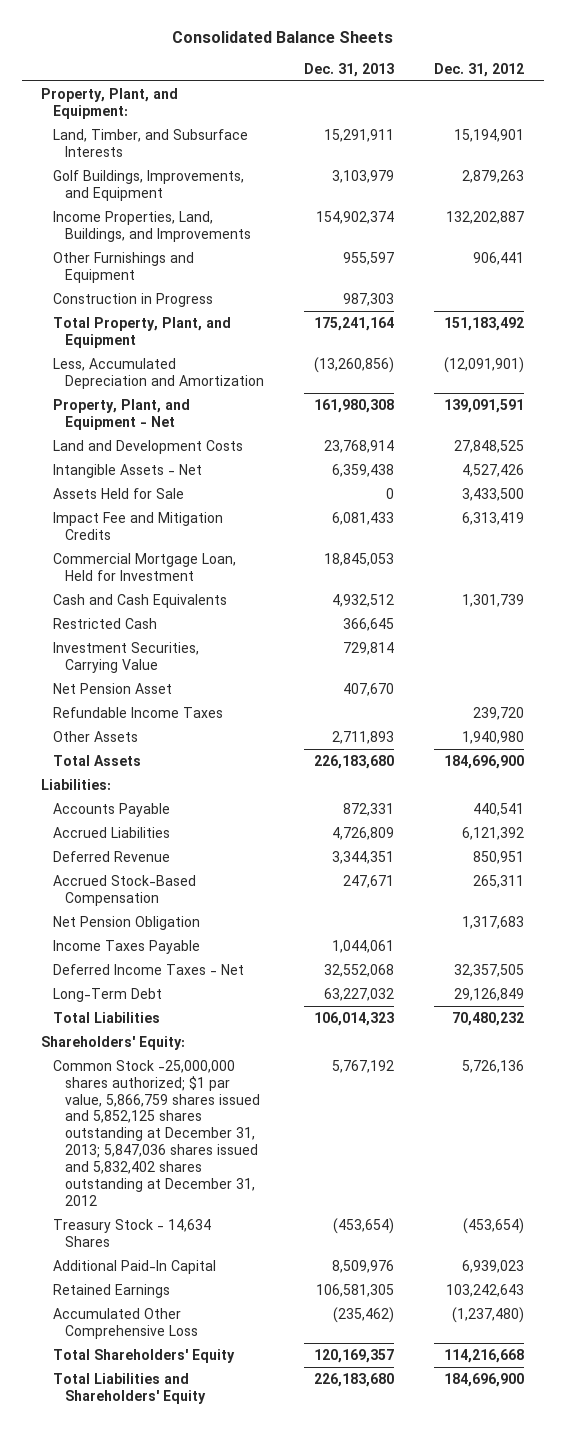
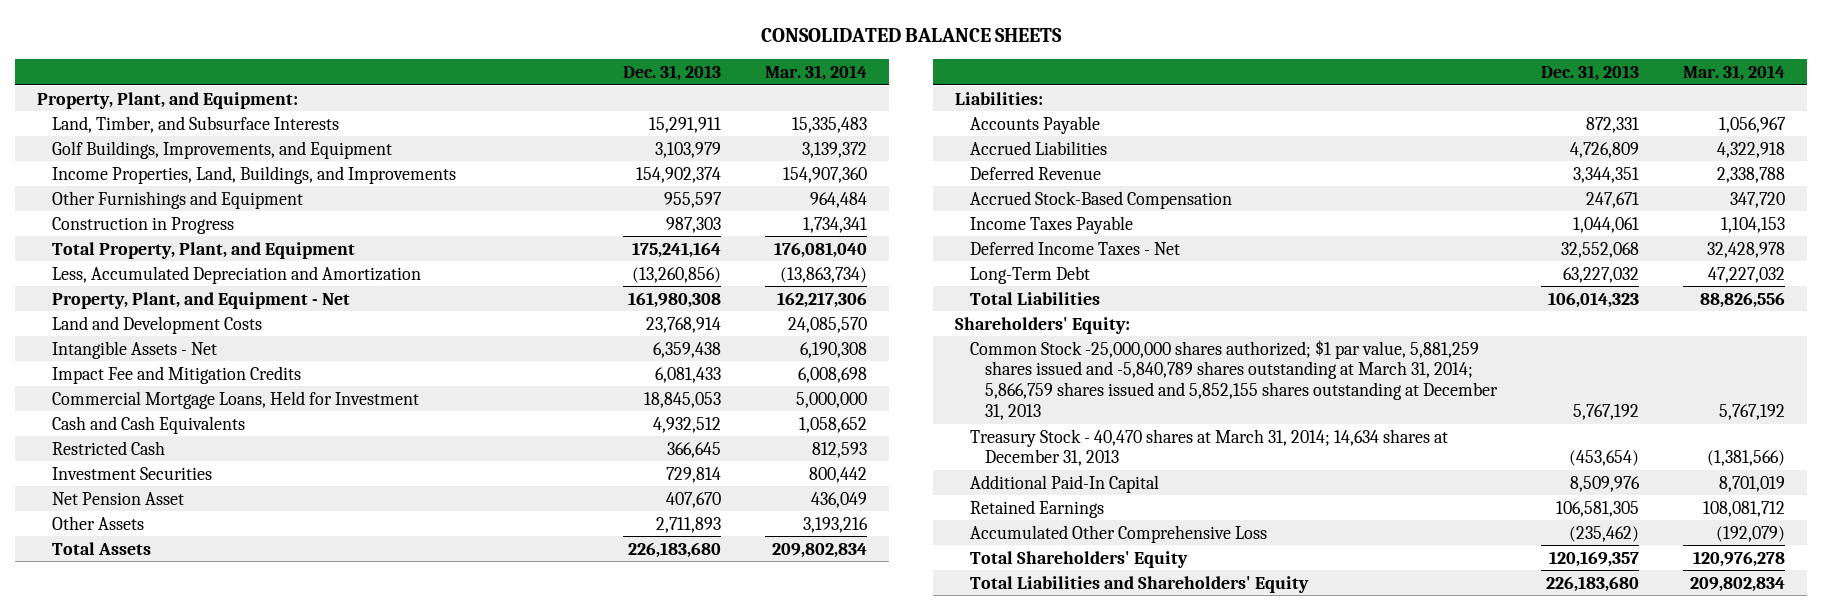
- Consolidated Balance Sheets
+ CONSOLIDATED BALANCE SHEETS
- | Dec. 31, 2013 | Dec. 31, 2012
+ | Dec. 31, 2013 | Mar. 31, 2014
- Assets Held for Sale | 0 | 3,433,500
- Commercial Mortgage Loan, Held for Investment | 18,845,053 |
+ Commercial Mortgage Loans, Held for Investment | 18,845,053 | 5,000,000
- Investment Securities, Carrying Value | 729,814 |
+ Investment Securities | 729,814 | 800,442
- Refundable Income Taxes | | 239,720
- Net Pension Obligation | | 1,317,683
- Common Stock -25,000,000 shares authorized; $1 par value, 5,866,759 shares issued and 5,852,125 shares outstanding at December 31, 2013; 5,847,036 shares issued and 5,832,402 shares outstanding at December 31, 2012 | 5,767,192 | 5,726,136
- Treasury Stock - 14,634 Shares | (453,654) | (453,654)
+ Common Stock -25,000,000 shares authorized; $1 par value, 5,881,259 shares issued and -5,840,789 shares outstanding at March 31, 2014; 5,866,759 shares issued and 5,852,155 shares outstanding at December 31, 2013 | 5,767,192 | 5,767,192
+ Treasury Stock - 40,470 shares at March 31, 2014; 14,634 shares at December 31, 2013 | (453,654) | (1,381,566)

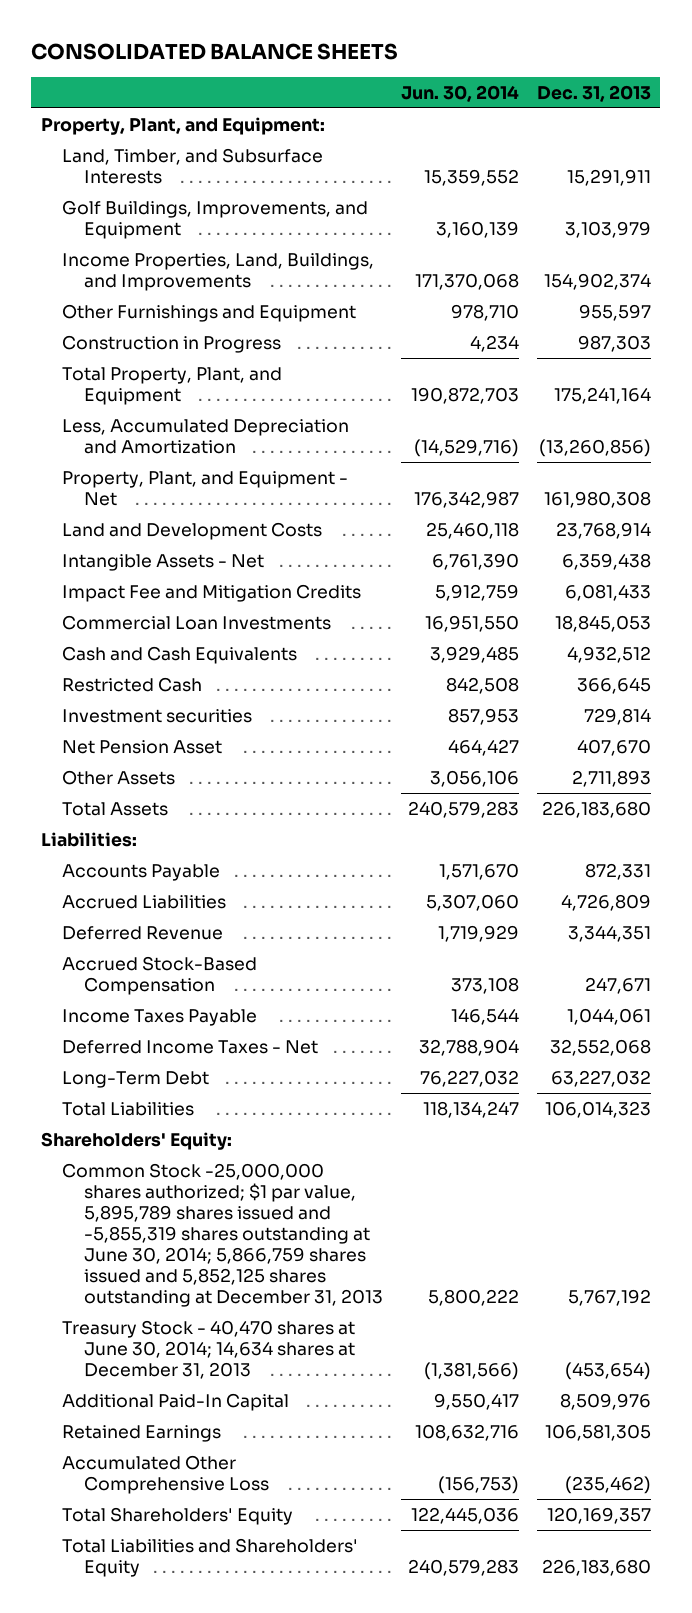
- | Dec. 31, 2013 | Mar. 31, 2014
+ | Jun. 30, 2014 | Dec. 31, 2013
- Commercial Mortgage Loans, Held for Investment | 18,845,053 | 5,000,000
+ Commercial Loan Investments | 16,951,550 | 18,845,053
- Investment Securities | 729,814 | 800,442
+ Investment securities | 857,953 | 729,814
- Common Stock -25,000,000 shares authorized; $1 par value, 5,881,259 shares issued and -5,840,789 shares outstanding at March 31, 2014; 5,866,759 shares issued and 5,852,155 shares outstanding at December 31, 2013 | 5,767,192 | 5,767,192
- Treasury Stock - 40,470 shares at March 31, 2014; 14,634 shares at December 31, 2013 | (453,654) | (1,381,566)
+ Common Stock -25,000,000 shares authorized; $1 par value, 5,895,789 shares issued and -5,855,319 shares outstanding at June 30, 2014; 5,866,759 shares issued and 5,852,125 shares outstanding at December 31, 2013 | 5,800,222 | 5,767,192
+ Treasury Stock - 40,470 shares at June 30, 2014; 14,634 shares at December 31, 2013 | (1,381,566) | (453,654)

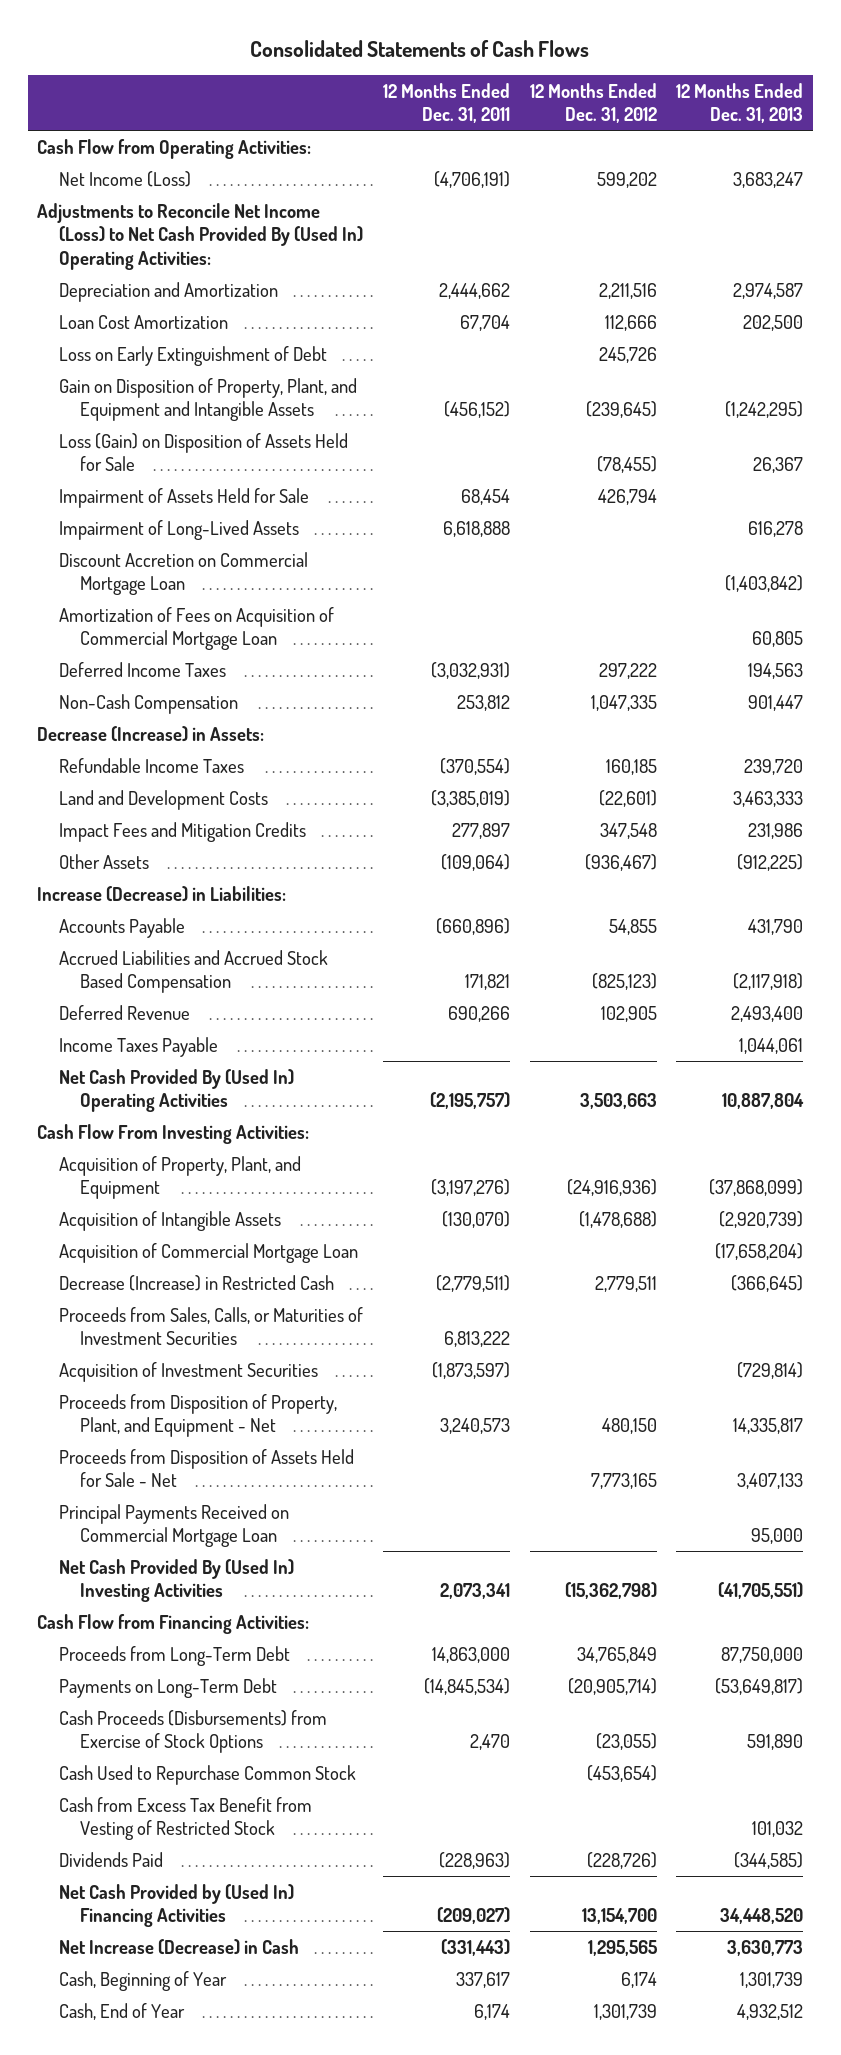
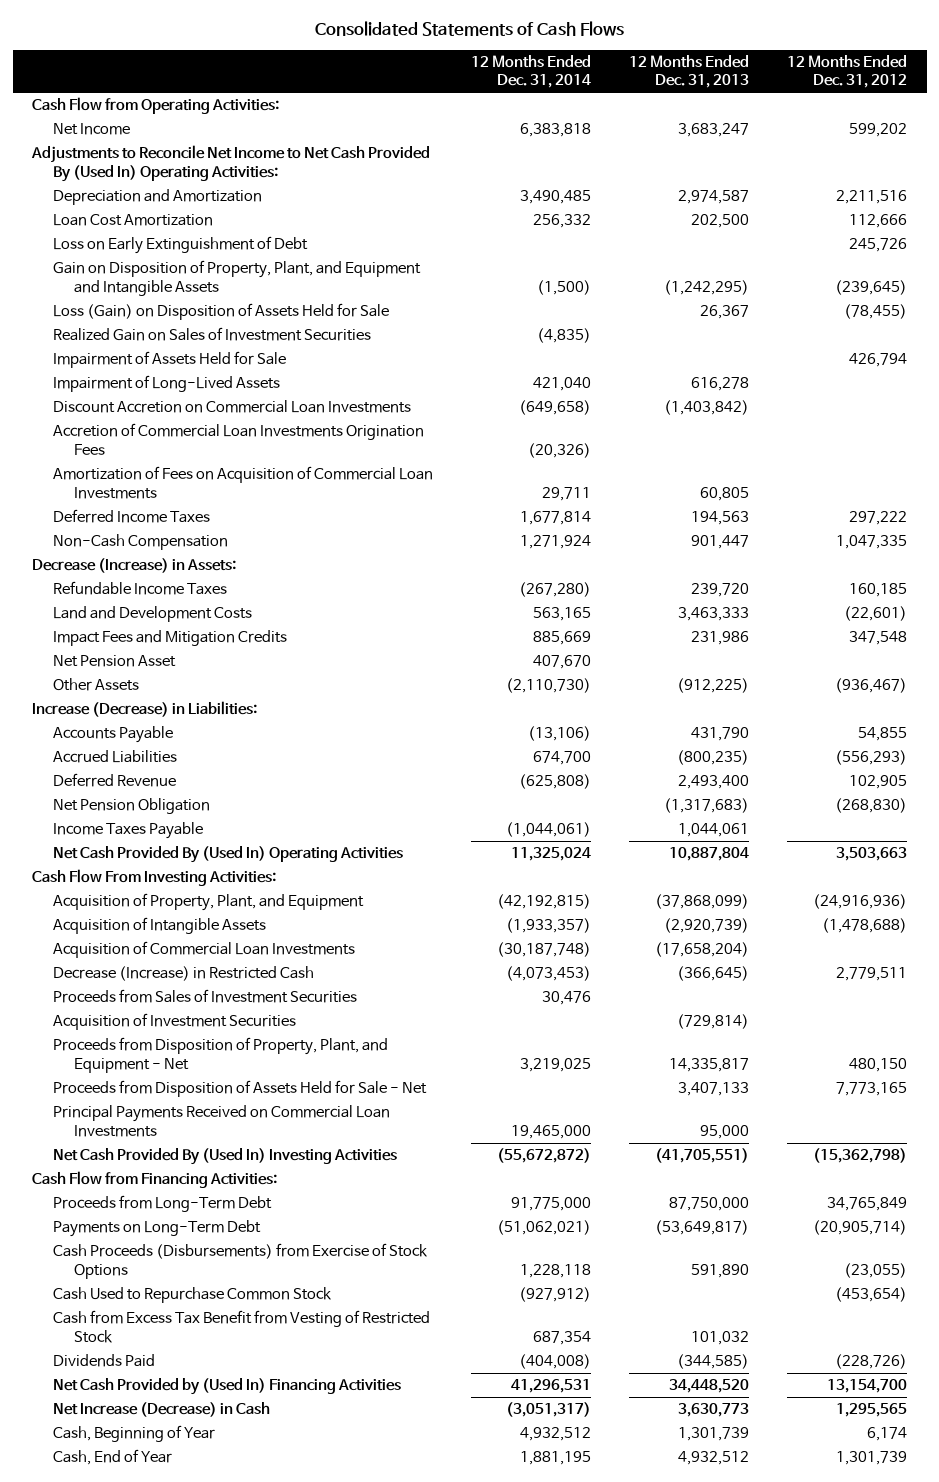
- | 12 Months Ended Dec. 31, 2011 | 12 Months Ended Dec. 31, 2012 | 12 Months Ended Dec. 31, 2013
+ | 12 Months Ended Dec. 31, 2014 | 12 Months Ended Dec. 31, 2013 | 12 Months Ended Dec. 31, 2012
- Net Income (Loss) | (4,706,191) | 599,202 | 3,683,247
- Adjustments to Reconcile Net Income (Loss) to Net Cash Provided By (Used In) Operating Activities:
+ Net Income | 6,383,818 | 3,683,247 | 599,202
+ Adjustments to Reconcile Net Income to Net Cash Provided By (Used In) Operating Activities:
+ Realized Gain on Sales of Investment Securities | (4,835) | |
- Discount Accretion on Commercial Mortgage Loan | | | (1,403,842)
- Amortization of Fees on Acquisition of Commercial Mortgage Loan | | | 60,805
+ Discount Accretion on Commercial Loan Investments | (649,658) | (1,403,842) |
+ Accretion of Commercial Loan Investments Origination Fees | (20,326) | |
+ Amortization of Fees on Acquisition of Commercial Loan Investments | 29,711 | 60,805 |
+ Net Pension Asset | 407,670 | |
- Accrued Liabilities and Accrued Stock Based Compensation | 171,821 | (825,123) | (2,117,918)
+ Accrued Liabilities | 674,700 | (800,235) | (556,293)
+ Net Pension Obligation | | (1,317,683) | (268,830)
- Acquisition of Commercial Mortgage Loan | | | (17,658,204)
+ Acquisition of Commercial Loan Investments | (30,187,748) | (17,658,204) |
- Proceeds from Sales, Calls, or Maturities of Investment Securities | 6,813,222 | |
+ Proceeds from Sales of Investment Securities | 30,476 | |
- Principal Payments Received on Commercial Mortgage Loan | | | 95,000
+ Principal Payments Received on Commercial Loan Investments | 19,465,000 | 95,000 |

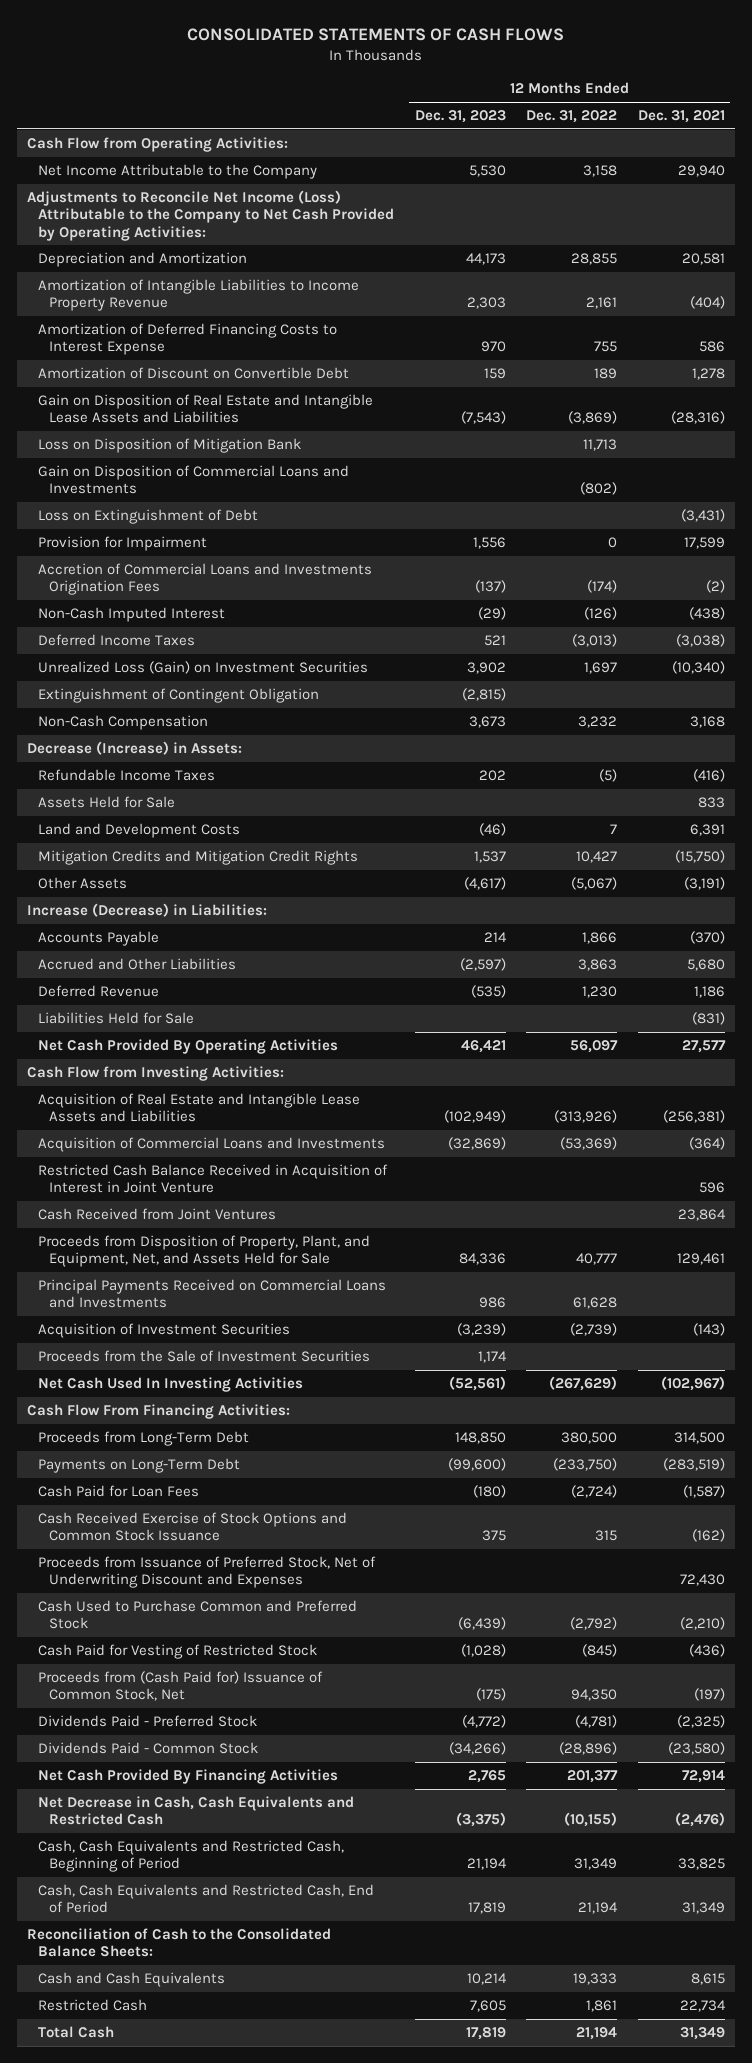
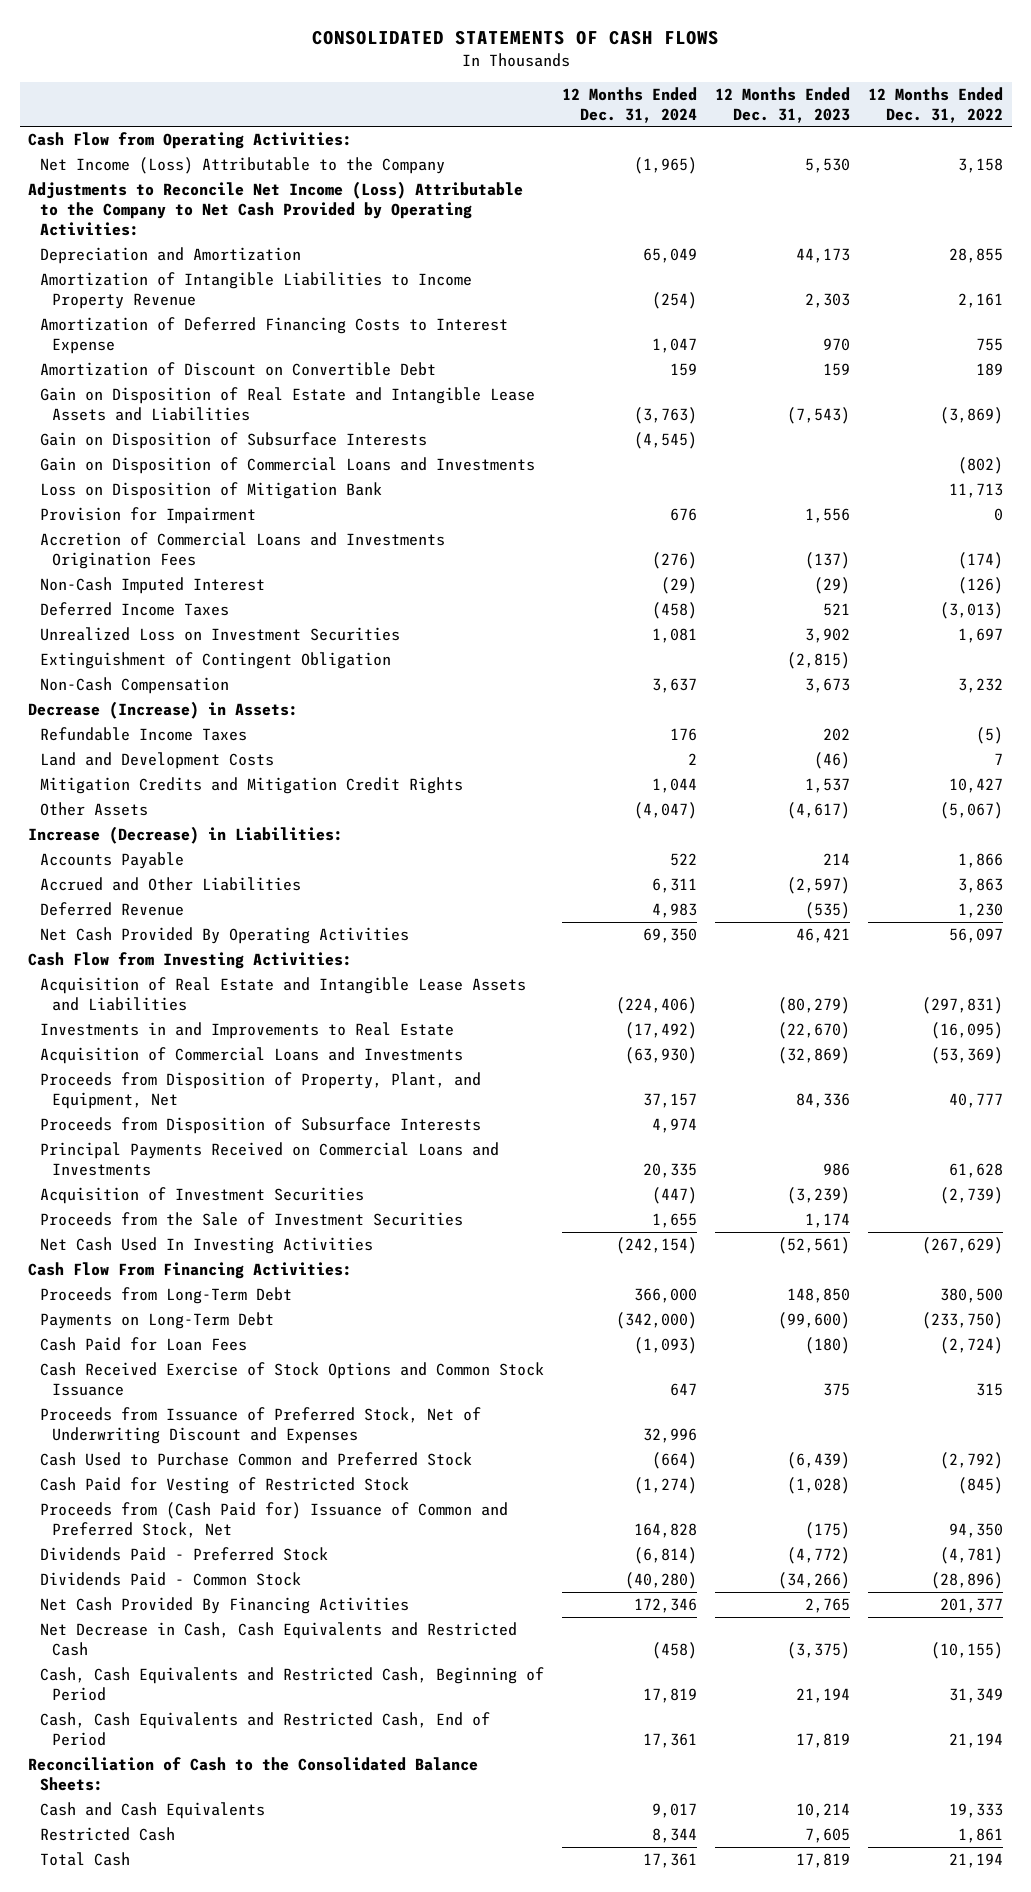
- | 12 Months Ended Dec. 31, 2023 | 12 Months Ended Dec. 31, 2022 | 12 Months Ended Dec. 31, 2021
+ | 12 Months Ended Dec. 31, 2024 | 12 Months Ended Dec. 31, 2023 | 12 Months Ended Dec. 31, 2022
- Net Income Attributable to the Company | 5,530 | 3,158 | 29,940
+ Net Income (Loss) Attributable to the Company | (1,965) | 5,530 | 3,158
+ Gain on Disposition of Subsurface Interests | (4,545) | |
- Loss on Extinguishment of Debt | | | (3,431)
moved down: Loss on Disposition of Mitigation Bank | | | 11,713
- Unrealized Loss (Gain) on Investment Securities | 3,902 | 1,697 | (10,340)
+ Unrealized Loss on Investment Securities | 1,081 | 3,902 | 1,697
- Assets Held for Sale | | | 833
- Liabilities Held for Sale | | | (831)
- Acquisition of Real Estate and Intangible Lease Assets and Liabilities | (102,949) | (313,926) | (256,381)
+ Acquisition of Real Estate and Intangible Lease Assets and Liabilities | (224,406) | (80,279) | (297,831)
+ Investments in and Improvements to Real Estate | (17,492) | (22,670) | (16,095)
- Restricted Cash Balance Received in Acquisition of Interest in Joint Venture | | | 596
- Cash Received from Joint Ventures | | | 23,864
- Proceeds from Disposition of Property, Plant, and Equipment, Net, and Assets Held for Sale | 84,336 | 40,777 | 129,461
+ Proceeds from Disposition of Property, Plant, and Equipment, Net | 37,157 | 84,336 | 40,777
+ Proceeds from Disposition of Subsurface Interests | 4,974 | |
- Proceeds from (Cash Paid for) Issuance of Common Stock, Net | (175) | 94,350 | (197)
+ Proceeds from (Cash Paid for) Issuance of Common and Preferred Stock, Net | 164,828 | (175) | 94,350

